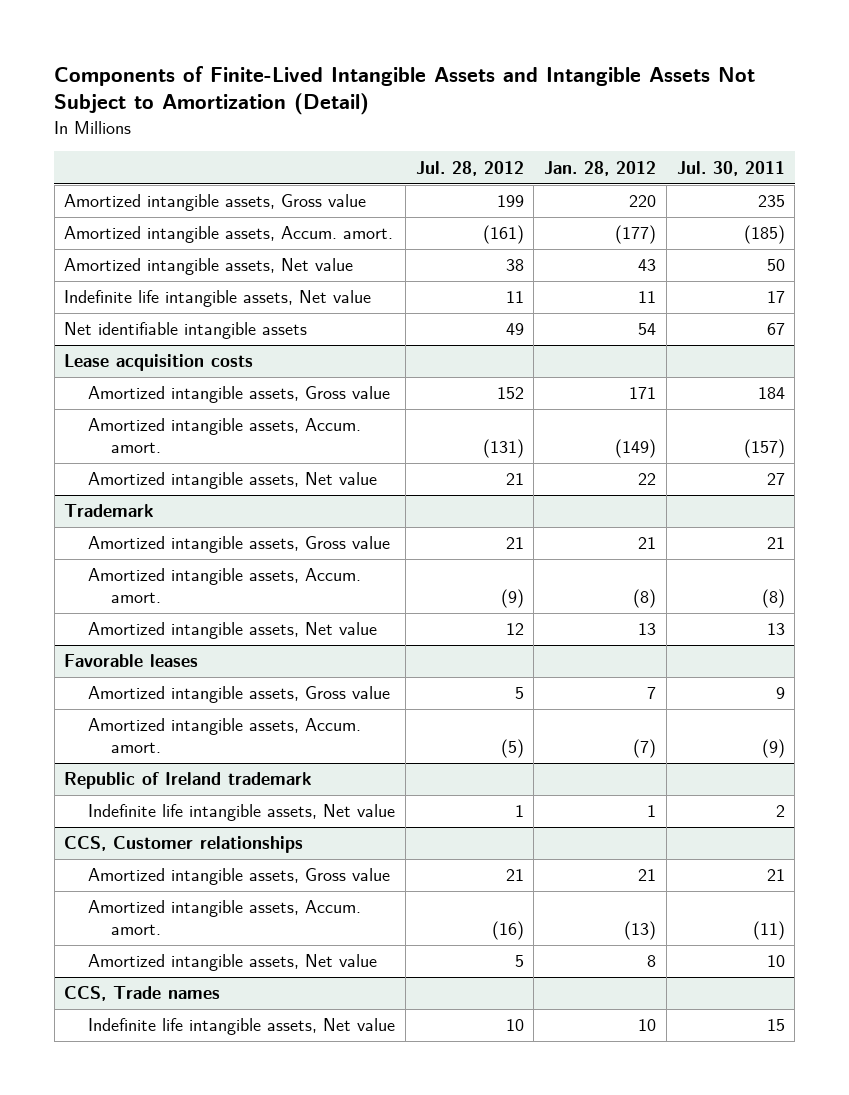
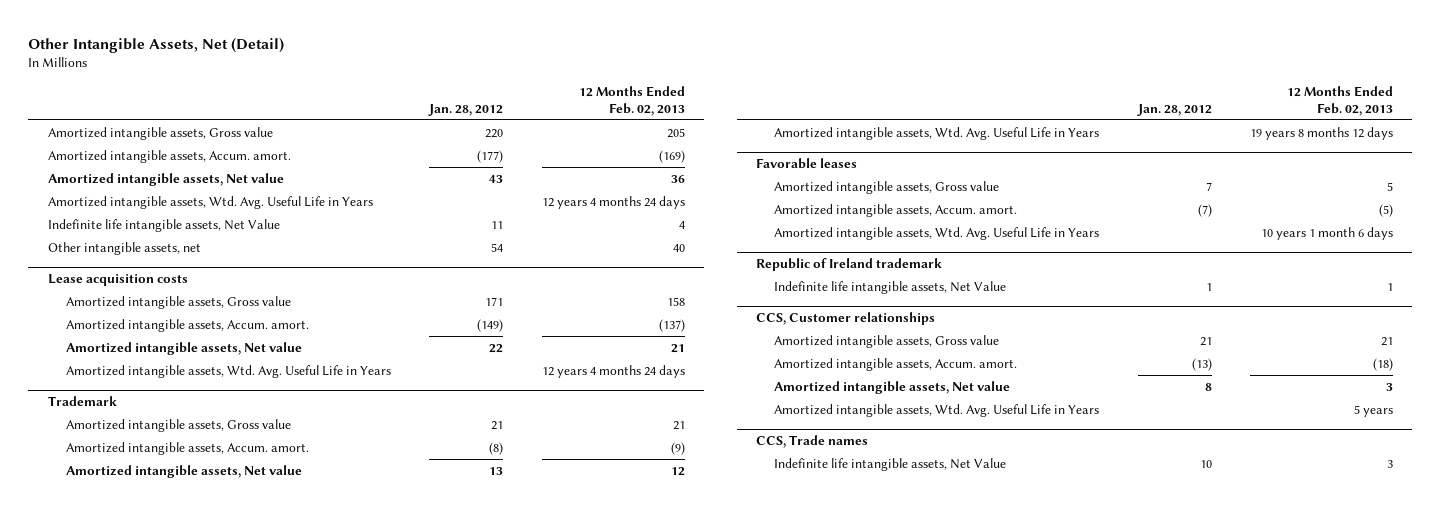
- Components of Finite-Lived Intangible Assets and Intangible Assets Not Subject to Amortization (Detail)
+ Other Intangible Assets, Net (Detail)
- | Jul. 28, 2012 | Jan. 28, 2012 | Jul. 30, 2011
+ | Jan. 28, 2012 | 12 Months Ended Feb. 02, 2013
- Indefinite life intangible assets, Net value | 11 | 11 | 17
- Net identifiable intangible assets | 49 | 54 | 67
+ Amortized intangible assets, Wtd. Avg. Useful Life in Years | | 12 years 4 months 24 days
+ Indefinite life intangible assets, Net Value | 11 | 4
+ Other intangible assets, net | 54 | 40
@ Lease acquisition costs
+ Amortized intangible assets, Wtd. Avg. Useful Life in Years | | 12 years 4 months 24 days
@ Trademark
+ Amortized intangible assets, Wtd. Avg. Useful Life in Years | | 19 years 8 months 12 days
@ Favorable leases
+ Amortized intangible assets, Wtd. Avg. Useful Life in Years | | 10 years 1 month 6 days
@ Republic of Ireland trademark
- Indefinite life intangible assets, Net value | 1 | 1 | 2
+ Indefinite life intangible assets, Net Value | 1 | 1
@ CCS, Customer relationships
+ Amortized intangible assets, Wtd. Avg. Useful Life in Years | | 5 years
@ CCS, Trade names
- Indefinite life intangible assets, Net value | 10 | 10 | 15
+ Indefinite life intangible assets, Net Value | 10 | 3

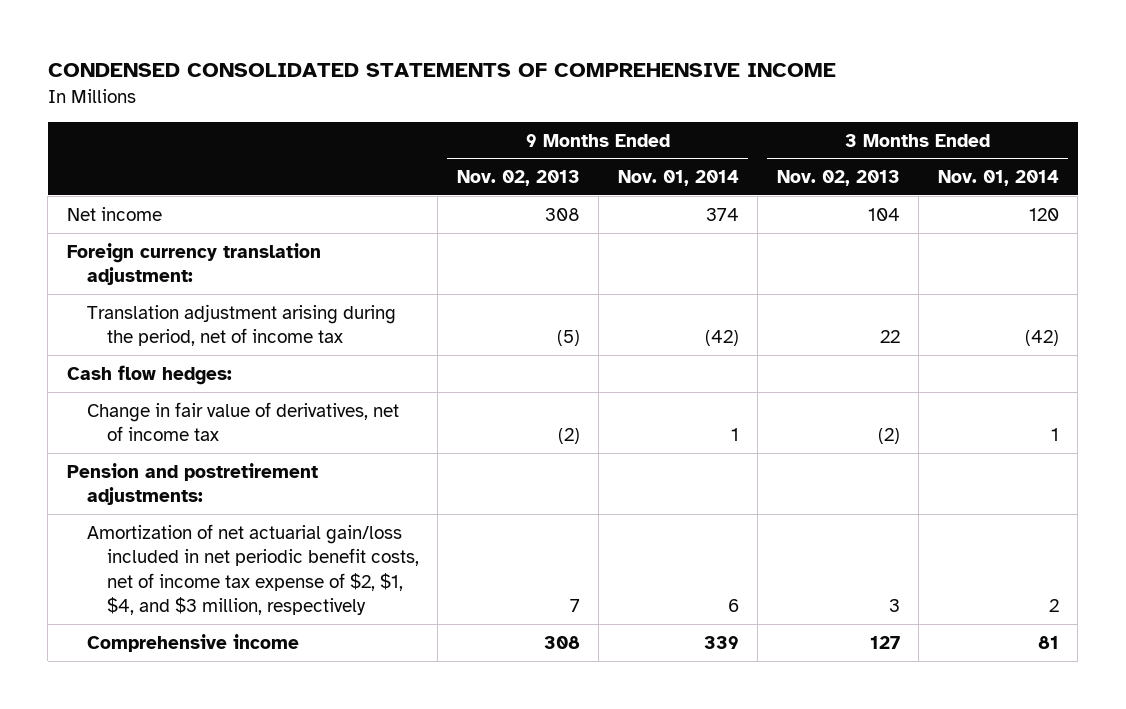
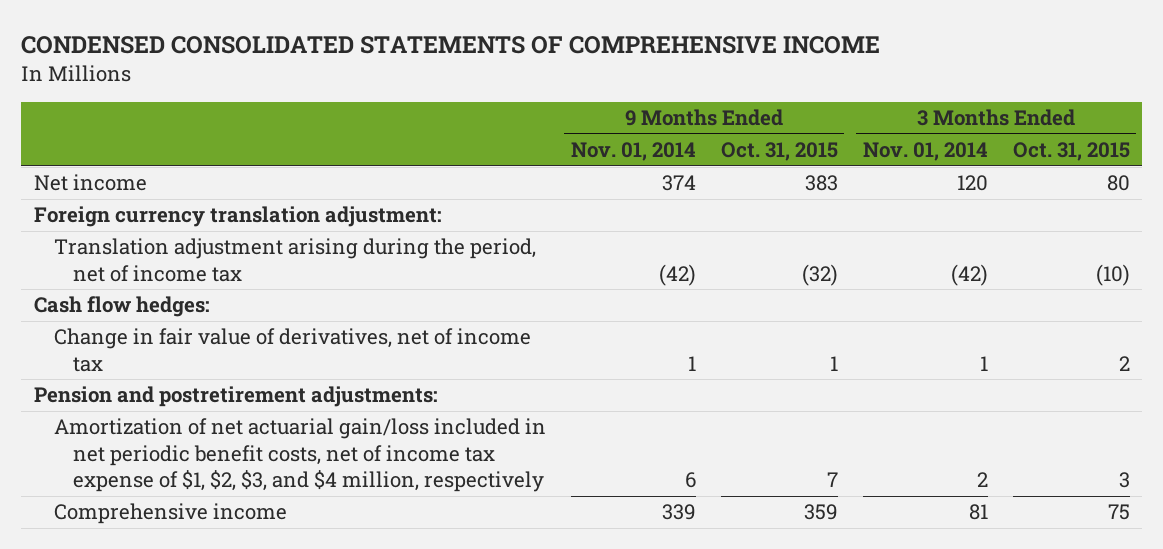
- | 9 Months Ended Nov. 02, 2013 | 9 Months Ended Nov. 01, 2014 | 3 Months Ended Nov. 02, 2013 | 3 Months Ended Nov. 01, 2014
+ | 9 Months Ended Nov. 01, 2014 | 9 Months Ended Oct. 31, 2015 | 3 Months Ended Nov. 01, 2014 | 3 Months Ended Oct. 31, 2015
- Amortization of net actuarial gain/loss included in net periodic benefit costs, net of income tax expense of $2, $1, $4, and $3 million, respectively | 7 | 6 | 3 | 2
+ Amortization of net actuarial gain/loss included in net periodic benefit costs, net of income tax expense of $1, $2, $3, and $4 million, respectively | 6 | 7 | 2 | 3

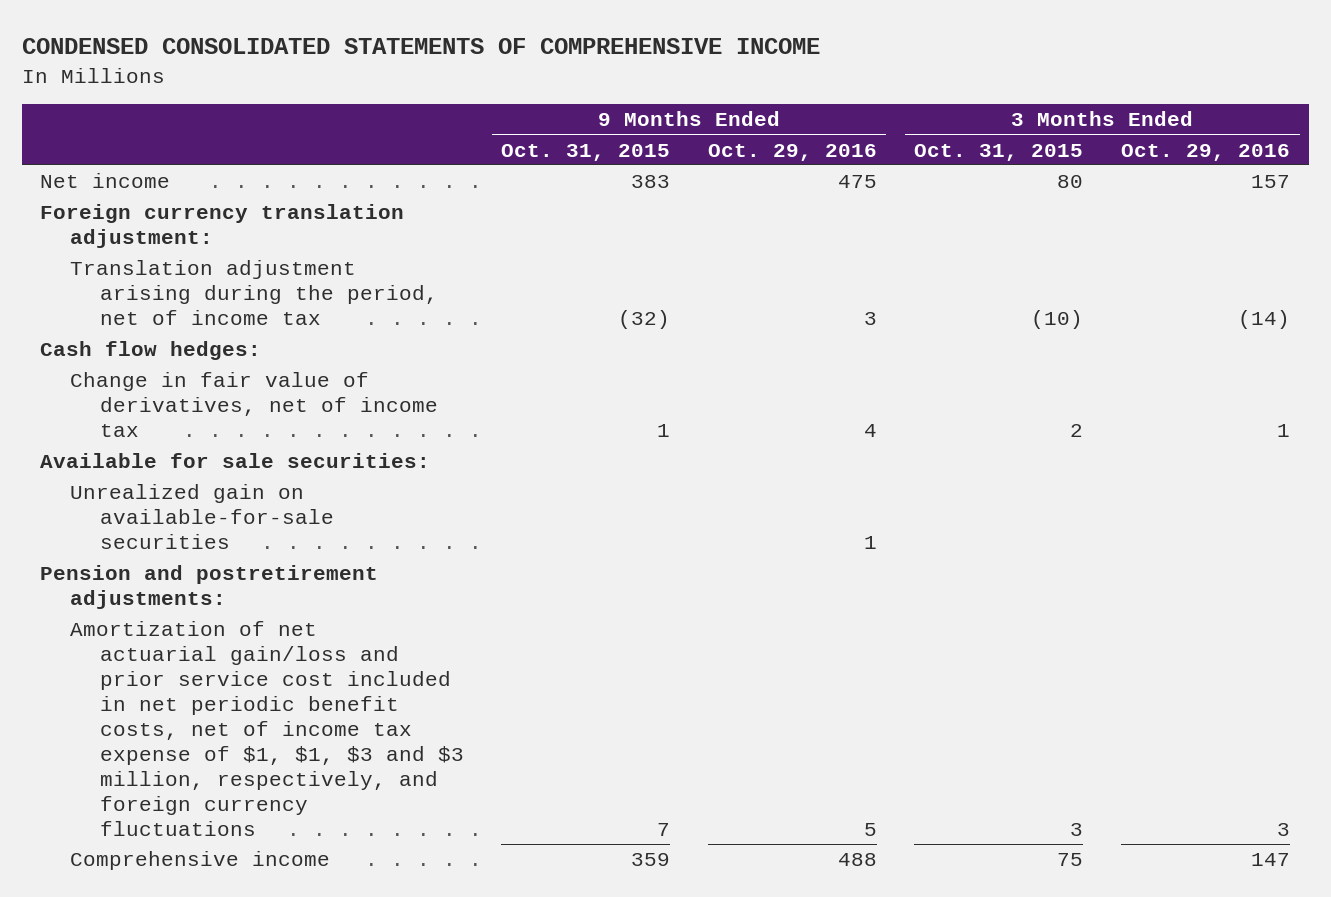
- | 9 Months Ended Nov. 01, 2014 | 9 Months Ended Oct. 31, 2015 | 3 Months Ended Nov. 01, 2014 | 3 Months Ended Oct. 31, 2015
+ | 9 Months Ended Oct. 31, 2015 | 9 Months Ended Oct. 29, 2016 | 3 Months Ended Oct. 31, 2015 | 3 Months Ended Oct. 29, 2016
+ Available for sale securities:
+ Unrealized gain on available-for-sale securities | | 1 | |
- Amortization of net actuarial gain/loss included in net periodic benefit costs, net of income tax expense of $1, $2, $3, and $4 million, respectively | 6 | 7 | 2 | 3
+ Amortization of net actuarial gain/loss and prior service cost included in net periodic benefit costs, net of income tax expense of $1, $1, $3 and $3 million, respectively, and foreign currency fluctuations | 7 | 5 | 3 | 3

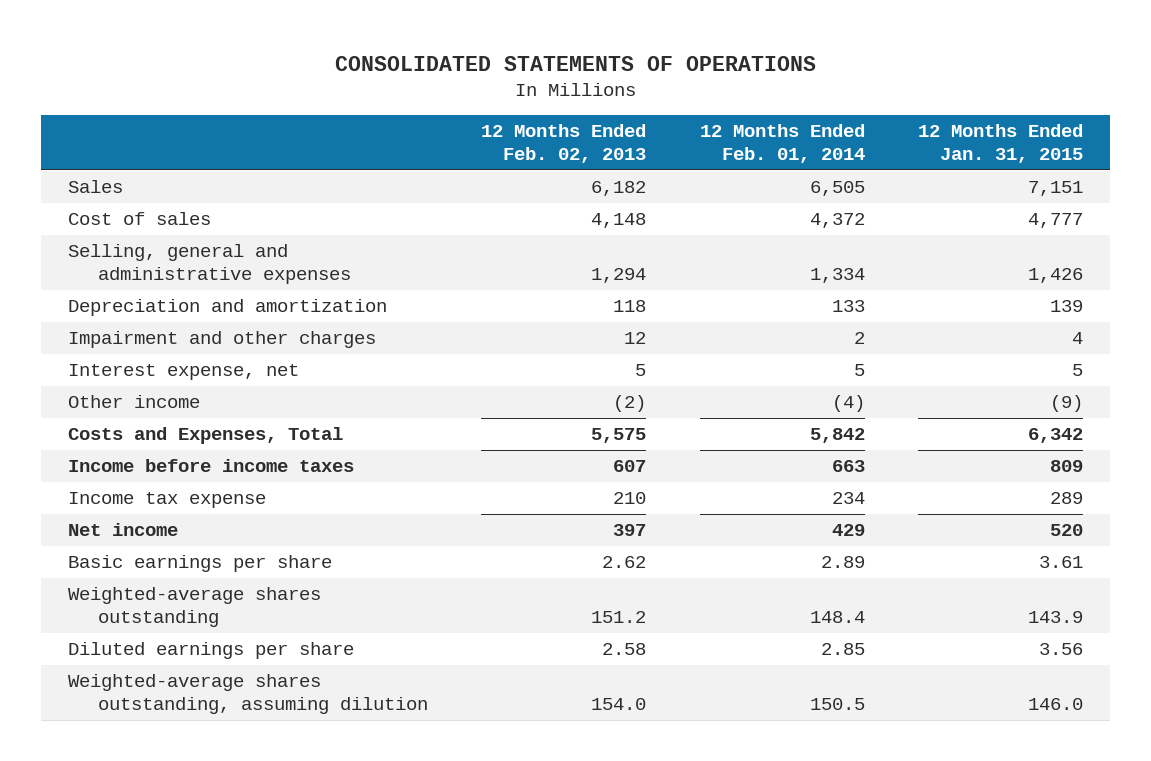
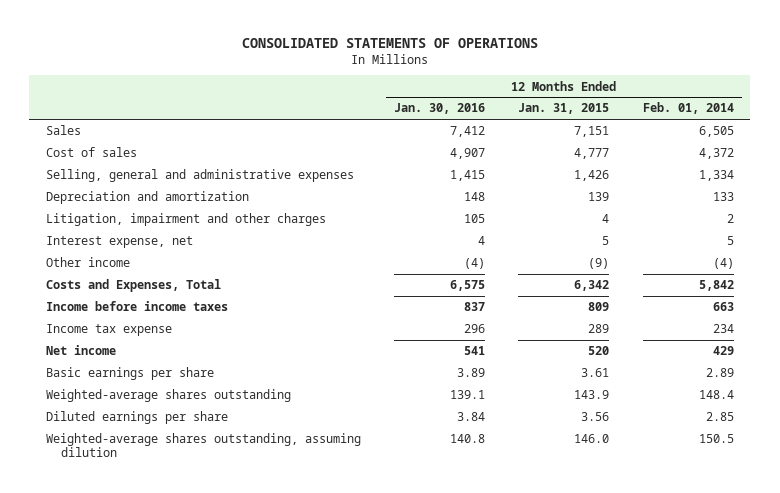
- | 12 Months Ended Feb. 02, 2013 | 12 Months Ended Feb. 01, 2014 | 12 Months Ended Jan. 31, 2015
+ | 12 Months Ended Jan. 30, 2016 | 12 Months Ended Jan. 31, 2015 | 12 Months Ended Feb. 01, 2014
- Impairment and other charges | 12 | 2 | 4
+ Litigation, impairment and other charges | 105 | 4 | 2

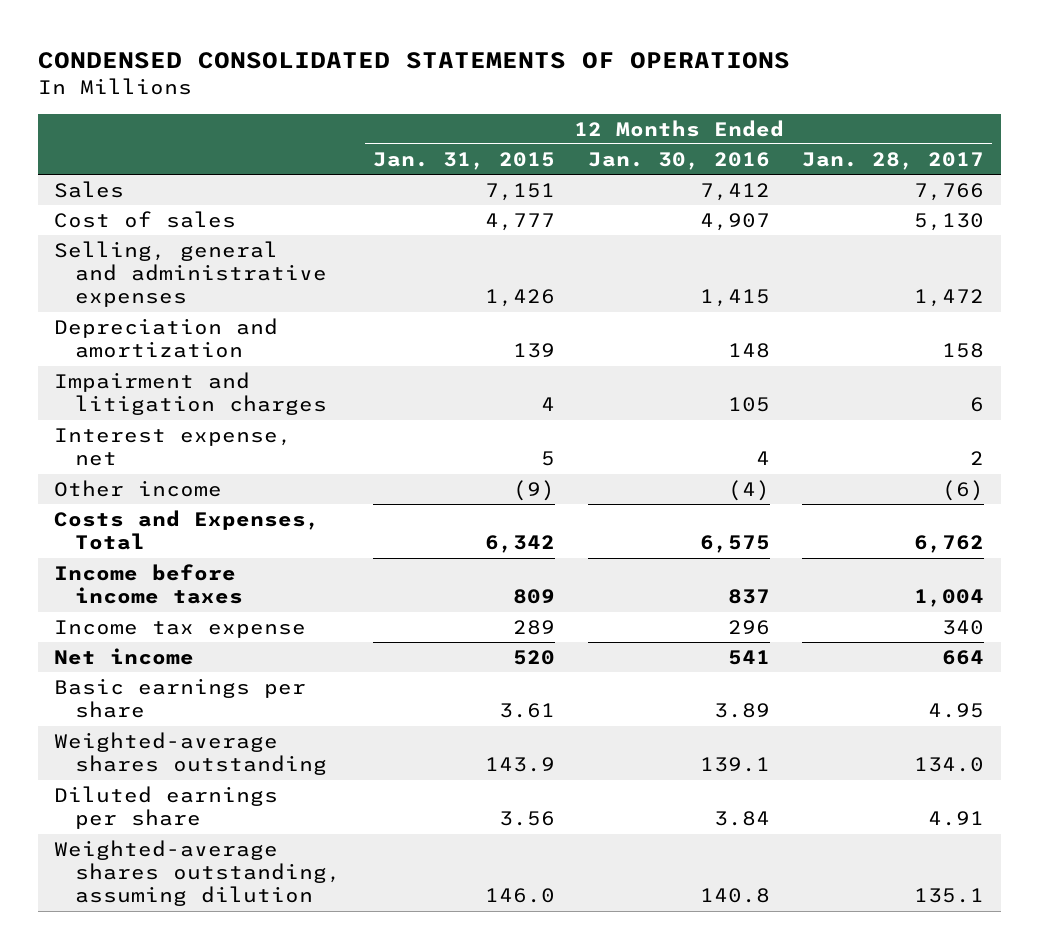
- CONSOLIDATED STATEMENTS OF OPERATIONS
+ CONDENSED CONSOLIDATED STATEMENTS OF OPERATIONS
- | 12 Months Ended Jan. 30, 2016 | 12 Months Ended Jan. 31, 2015 | 12 Months Ended Feb. 01, 2014
+ | 12 Months Ended Jan. 31, 2015 | 12 Months Ended Jan. 30, 2016 | 12 Months Ended Jan. 28, 2017
- Litigation, impairment and other charges | 105 | 4 | 2
+ Impairment and litigation charges | 4 | 105 | 6

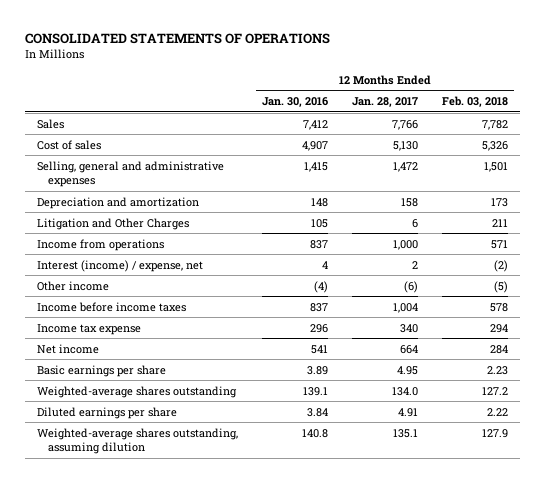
- CONDENSED CONSOLIDATED STATEMENTS OF OPERATIONS
+ CONSOLIDATED STATEMENTS OF OPERATIONS
- | 12 Months Ended Jan. 31, 2015 | 12 Months Ended Jan. 30, 2016 | 12 Months Ended Jan. 28, 2017
+ | 12 Months Ended Jan. 30, 2016 | 12 Months Ended Jan. 28, 2017 | 12 Months Ended Feb. 03, 2018
- Impairment and litigation charges | 4 | 105 | 6
- Interest expense, net | 5 | 4 | 2
+ Litigation and Other Charges | 105 | 6 | 211
+ Income from operations | 837 | 1,000 | 571
+ Interest (income) / expense, net | 4 | 2 | (2)
- Costs and Expenses, Total | 6,342 | 6,575 | 6,762

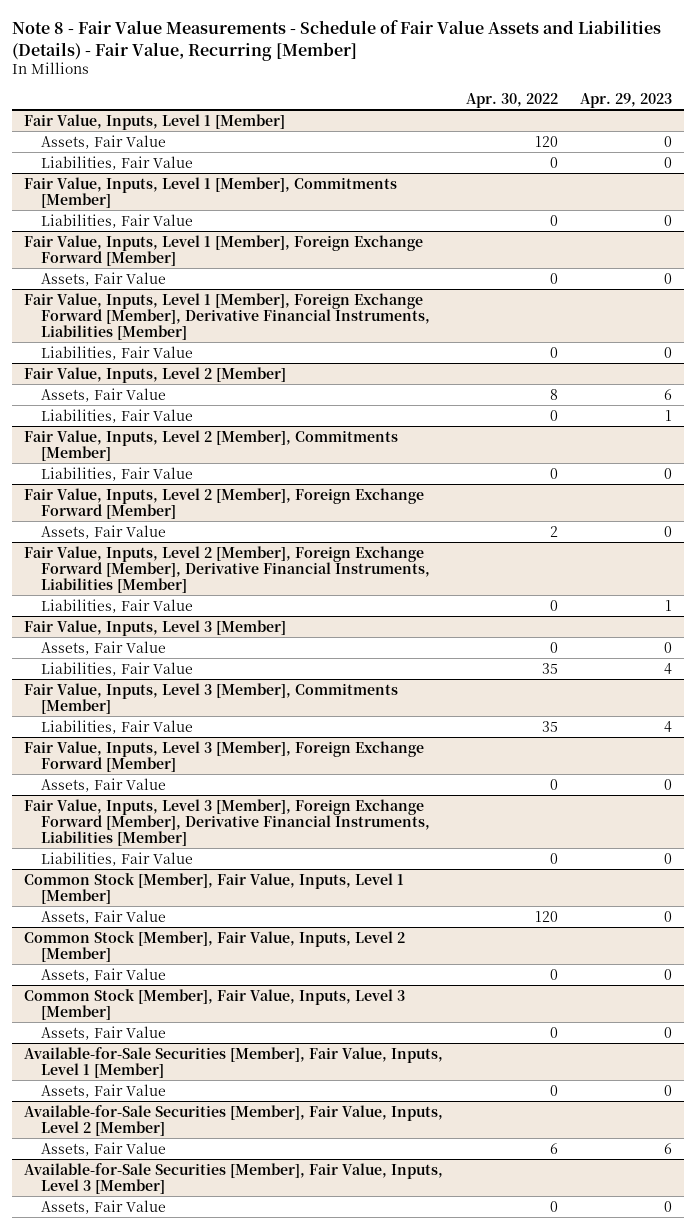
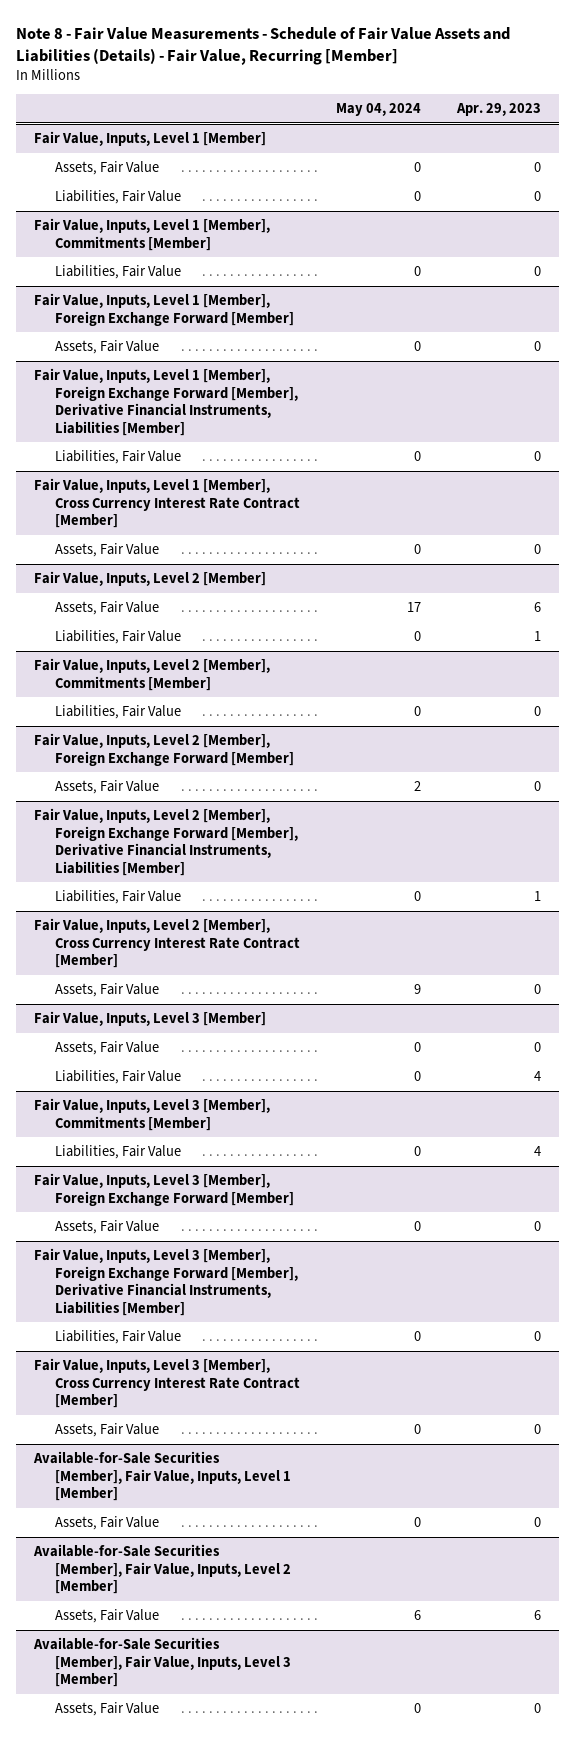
- | Apr. 30, 2022 | Apr. 29, 2023
+ | May 04, 2024 | Apr. 29, 2023
+ Fair Value, Inputs, Level 1 [Member], Cross Currency Interest Rate Contract [Member]
+ Assets, Fair Value | 0 | 0
+ Fair Value, Inputs, Level 2 [Member], Cross Currency Interest Rate Contract [Member]
+ Assets, Fair Value | 9 | 0
- Common Stock [Member], Fair Value, Inputs, Level 1 [Member]
- Assets, Fair Value | 120 | 0
- Common Stock [Member], Fair Value, Inputs, Level 2 [Member]
- Assets, Fair Value | 0 | 0
- Common Stock [Member], Fair Value, Inputs, Level 3 [Member]
+ Fair Value, Inputs, Level 3 [Member], Cross Currency Interest Rate Contract [Member]

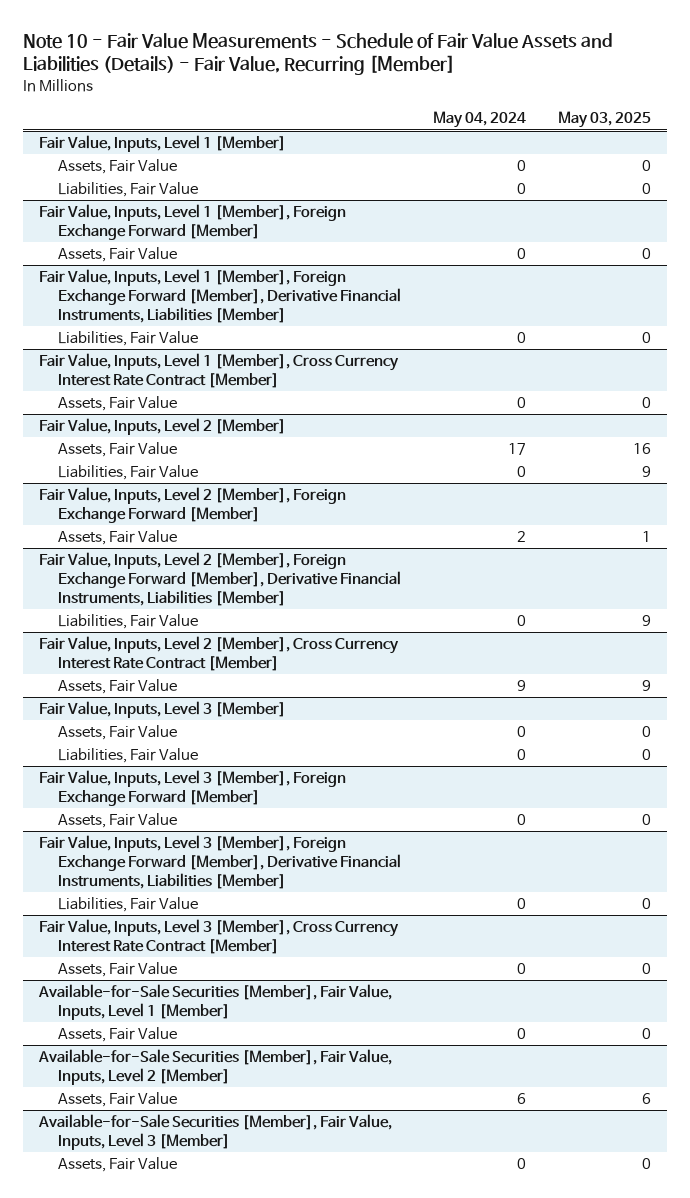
- Note 8 - Fair Value Measurements - Schedule of Fair Value Assets and Liabilities (Details) - Fair Value, Recurring [Member]
+ Note 10 - Fair Value Measurements - Schedule of Fair Value Assets and Liabilities (Details) - Fair Value, Recurring [Member]
- | May 04, 2024 | Apr. 29, 2023
+ | May 04, 2024 | May 03, 2025
- Fair Value, Inputs, Level 1 [Member], Commitments [Member]
- Liabilities, Fair Value | 0 | 0
- Fair Value, Inputs, Level 2 [Member], Commitments [Member]
- Liabilities, Fair Value | 0 | 0
- Fair Value, Inputs, Level 3 [Member], Commitments [Member]
- Liabilities, Fair Value | 0 | 4

